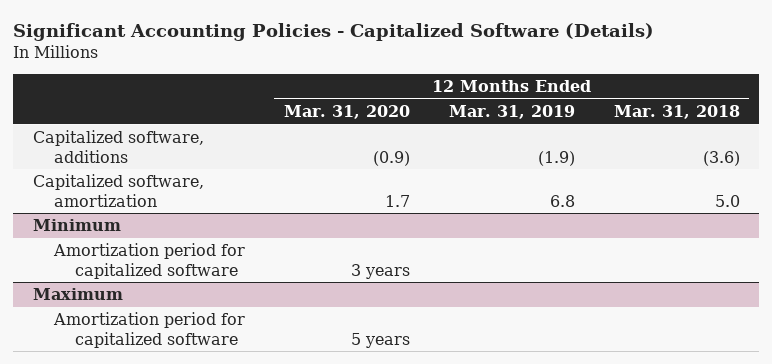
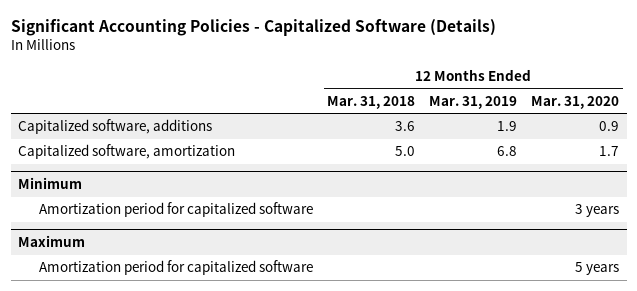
- | 12 Months Ended Mar. 31, 2020 | 12 Months Ended Mar. 31, 2019 | 12 Months Ended Mar. 31, 2018
+ | 12 Months Ended Mar. 31, 2018 | 12 Months Ended Mar. 31, 2019 | 12 Months Ended Mar. 31, 2020
- Capitalized software, additions | (0.9) | (1.9) | (3.6)
+ Capitalized software, additions | 3.6 | 1.9 | 0.9

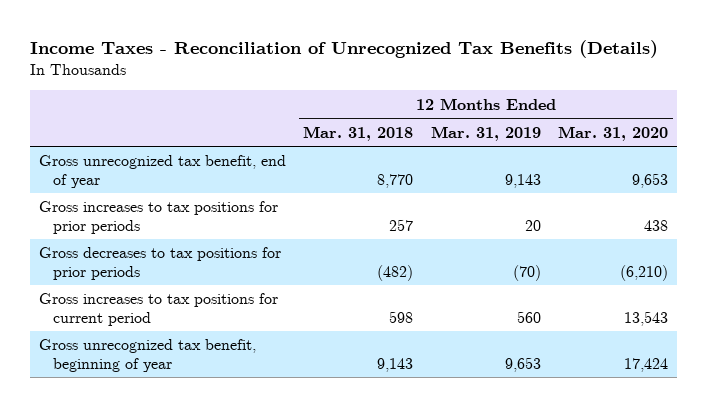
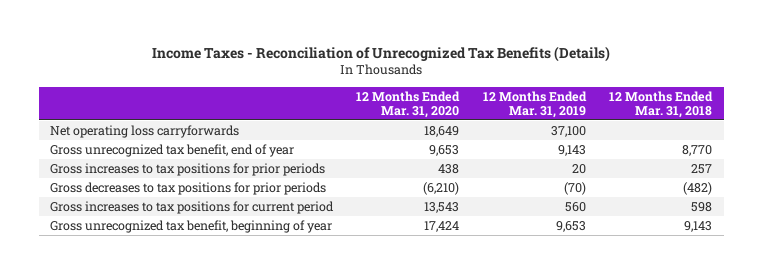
- | 12 Months Ended Mar. 31, 2018 | 12 Months Ended Mar. 31, 2019 | 12 Months Ended Mar. 31, 2020
+ | 12 Months Ended Mar. 31, 2020 | 12 Months Ended Mar. 31, 2019 | 12 Months Ended Mar. 31, 2018
+ Net operating loss carryforwards | 18,649 | 37,100 |

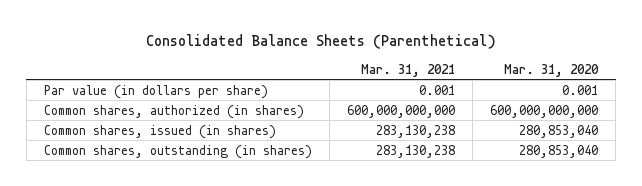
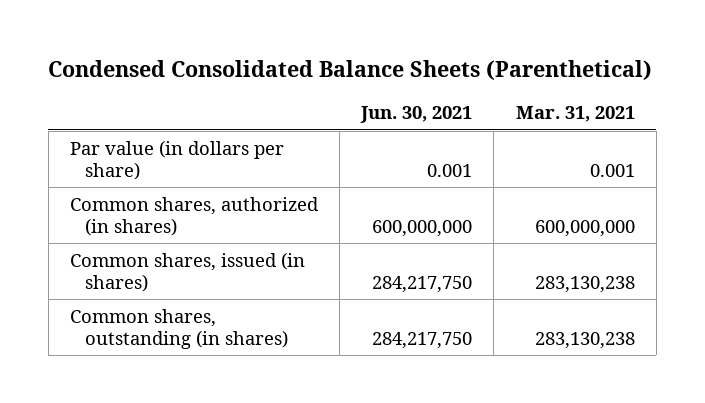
- Consolidated Balance Sheets (Parenthetical)
+ Condensed Consolidated Balance Sheets (Parenthetical)
- | Mar. 31, 2021 | Mar. 31, 2020
+ | Jun. 30, 2021 | Mar. 31, 2021
- Common shares, authorized (in shares) | 600,000,000,000 | 600,000,000,000
+ Common shares, authorized (in shares) | 600,000,000 | 600,000,000

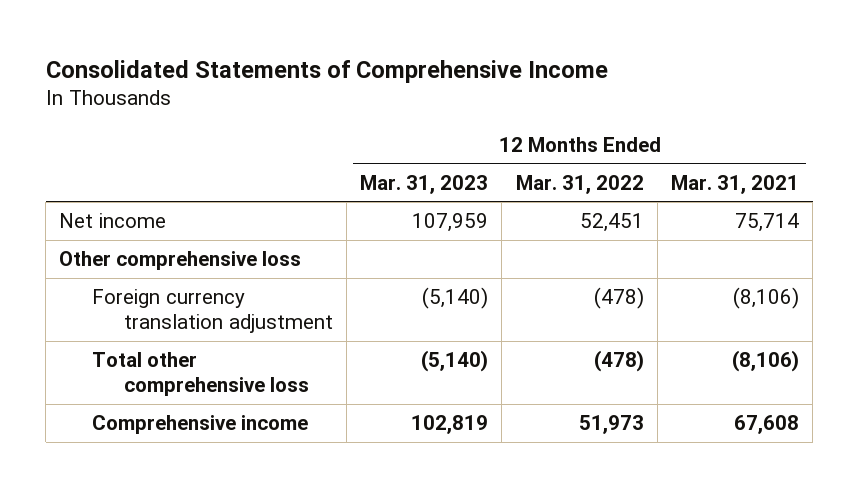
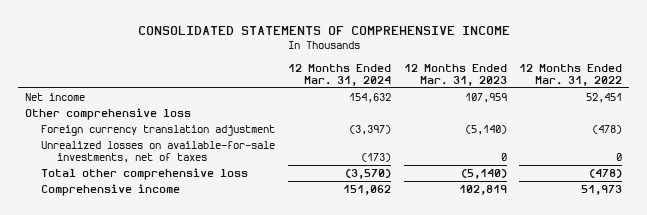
- Consolidated Statements of Comprehensive Income
+ CONSOLIDATED STATEMENTS OF COMPREHENSIVE INCOME
- | 12 Months Ended Mar. 31, 2023 | 12 Months Ended Mar. 31, 2022 | 12 Months Ended Mar. 31, 2021
+ | 12 Months Ended Mar. 31, 2024 | 12 Months Ended Mar. 31, 2023 | 12 Months Ended Mar. 31, 2022
+ Unrealized losses on available-for-sale investments, net of taxes | (173) | 0 | 0

